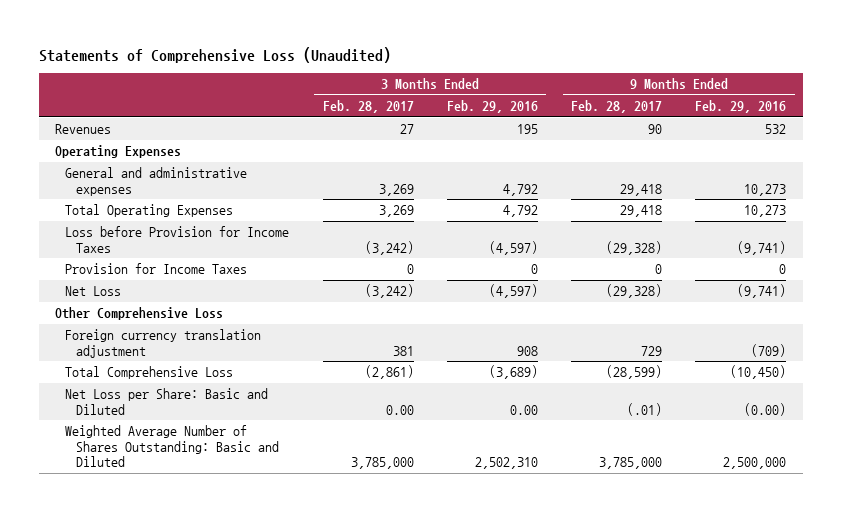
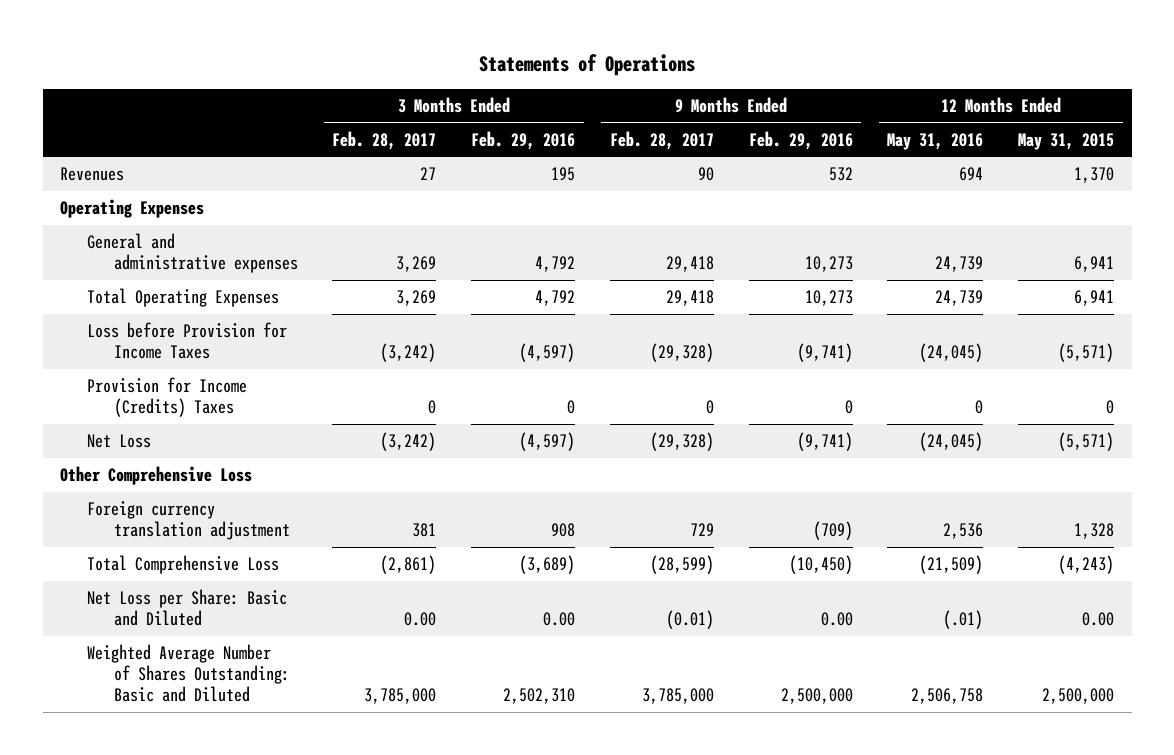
- Statements of Comprehensive Loss (Unaudited)
+ Statements of Operations
- | 3 Months Ended Feb. 28, 2017 | 3 Months Ended Feb. 29, 2016 | 9 Months Ended Feb. 28, 2017 | 9 Months Ended Feb. 29, 2016
+ | 3 Months Ended Feb. 28, 2017 | 3 Months Ended Feb. 29, 2016 | 9 Months Ended Feb. 28, 2017 | 9 Months Ended Feb. 29, 2016 | 12 Months Ended May 31, 2016 | 12 Months Ended May 31, 2015
- Provision for Income Taxes | 0 | 0 | 0 | 0
+ Provision for Income (Credits) Taxes | 0 | 0 | 0 | 0 | 0 | 0
- Net Loss per Share: Basic and Diluted | 0.00 | 0.00 | (.01) | (0.00)
+ Net Loss per Share: Basic and Diluted | 0.00 | 0.00 | (0.01) | 0.00 | (.01) | 0.00

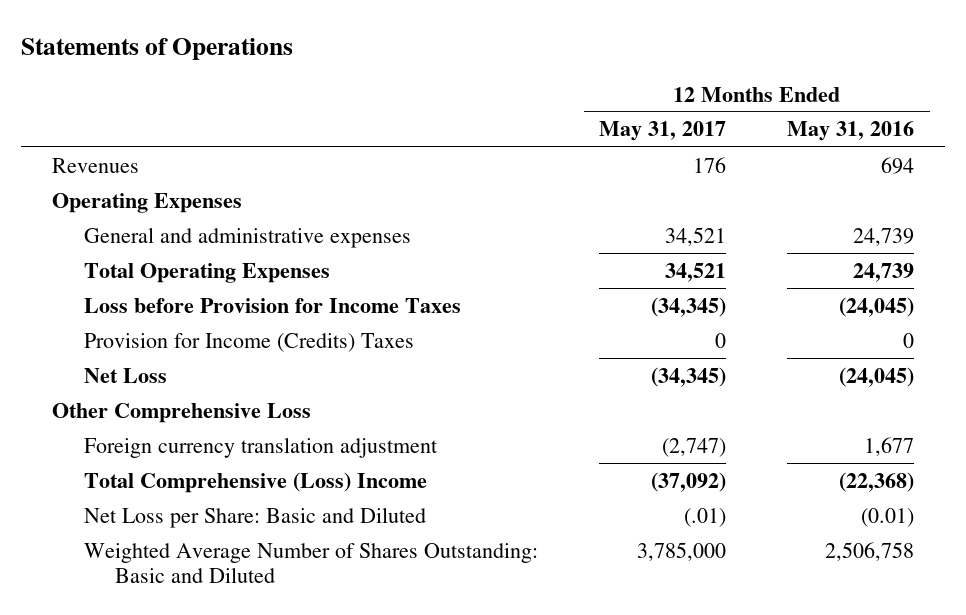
- | 3 Months Ended Feb. 28, 2017 | 3 Months Ended Feb. 29, 2016 | 9 Months Ended Feb. 28, 2017 | 9 Months Ended Feb. 29, 2016 | 12 Months Ended May 31, 2016 | 12 Months Ended May 31, 2015
+ | 12 Months Ended May 31, 2017 | 12 Months Ended May 31, 2016
- Foreign currency translation adjustment | 381 | 908 | 729 | (709) | 2,536 | 1,328
- Total Comprehensive Loss | (2,861) | (3,689) | (28,599) | (10,450) | (21,509) | (4,243)
- Net Loss per Share: Basic and Diluted | 0.00 | 0.00 | (0.01) | 0.00 | (.01) | 0.00
+ Foreign currency translation adjustment | (2,747) | 1,677
+ Total Comprehensive (Loss) Income | (37,092) | (22,368)
+ Net Loss per Share: Basic and Diluted | (.01) | (0.01)

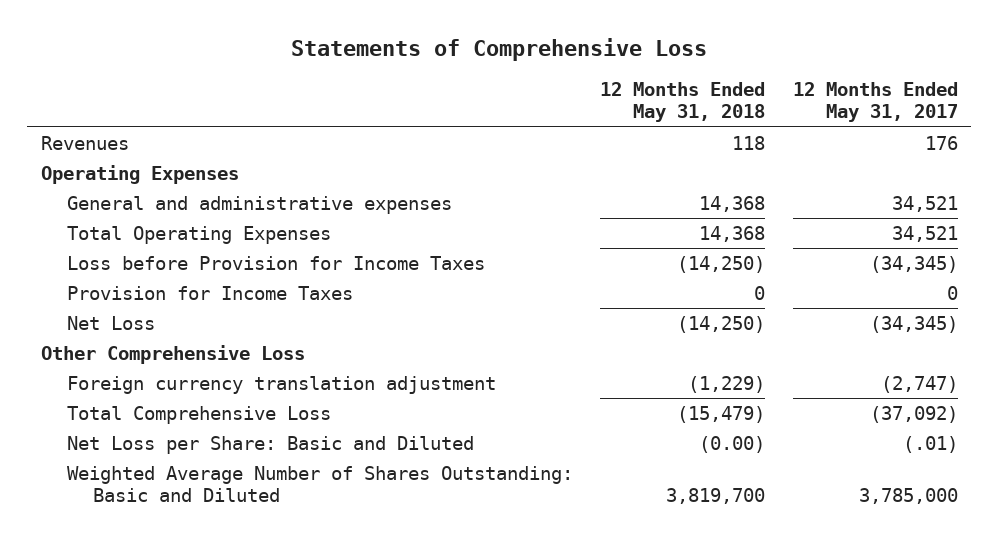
- Statements of Operations
+ Statements of Comprehensive Loss
- | 12 Months Ended May 31, 2017 | 12 Months Ended May 31, 2016
+ | 12 Months Ended May 31, 2018 | 12 Months Ended May 31, 2017
- Provision for Income (Credits) Taxes | 0 | 0
+ Provision for Income Taxes | 0 | 0
- Total Comprehensive (Loss) Income | (37,092) | (22,368)
+ Total Comprehensive Loss | (15,479) | (37,092)

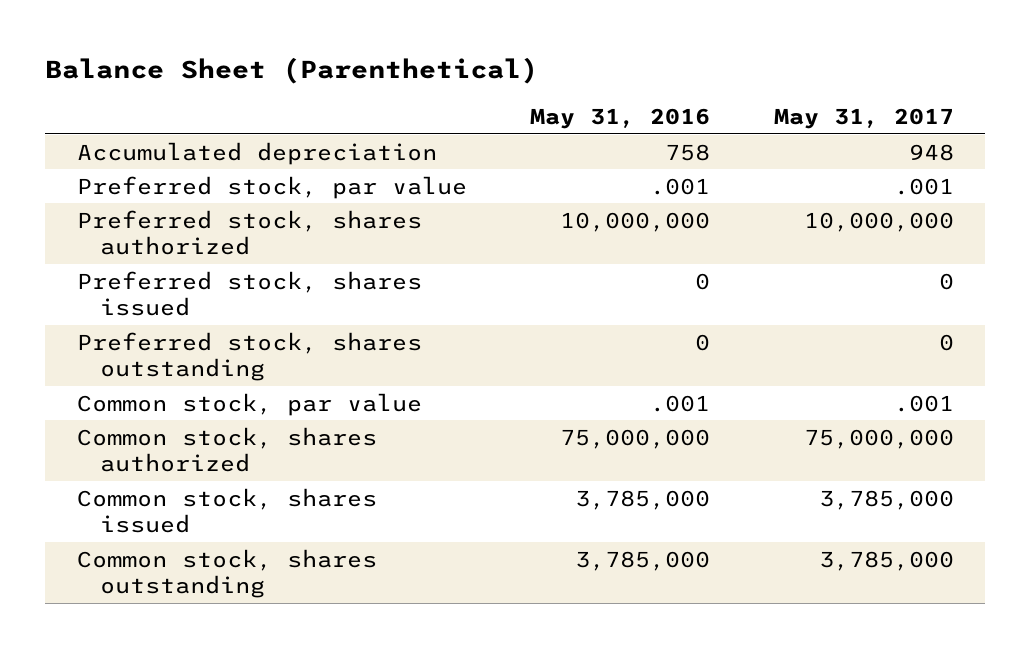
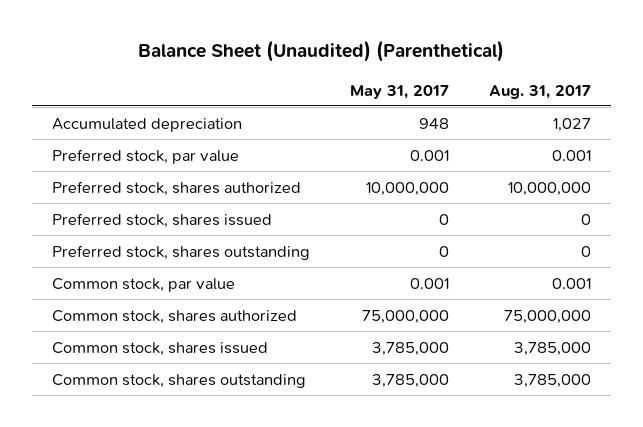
- Balance Sheet (Parenthetical)
+ Balance Sheet (Unaudited) (Parenthetical)
- | May 31, 2016 | May 31, 2017
+ | May 31, 2017 | Aug. 31, 2017
- Preferred stock, par value | .001 | .001
+ Preferred stock, par value | 0.001 | 0.001
- Common stock, par value | .001 | .001
+ Common stock, par value | 0.001 | 0.001

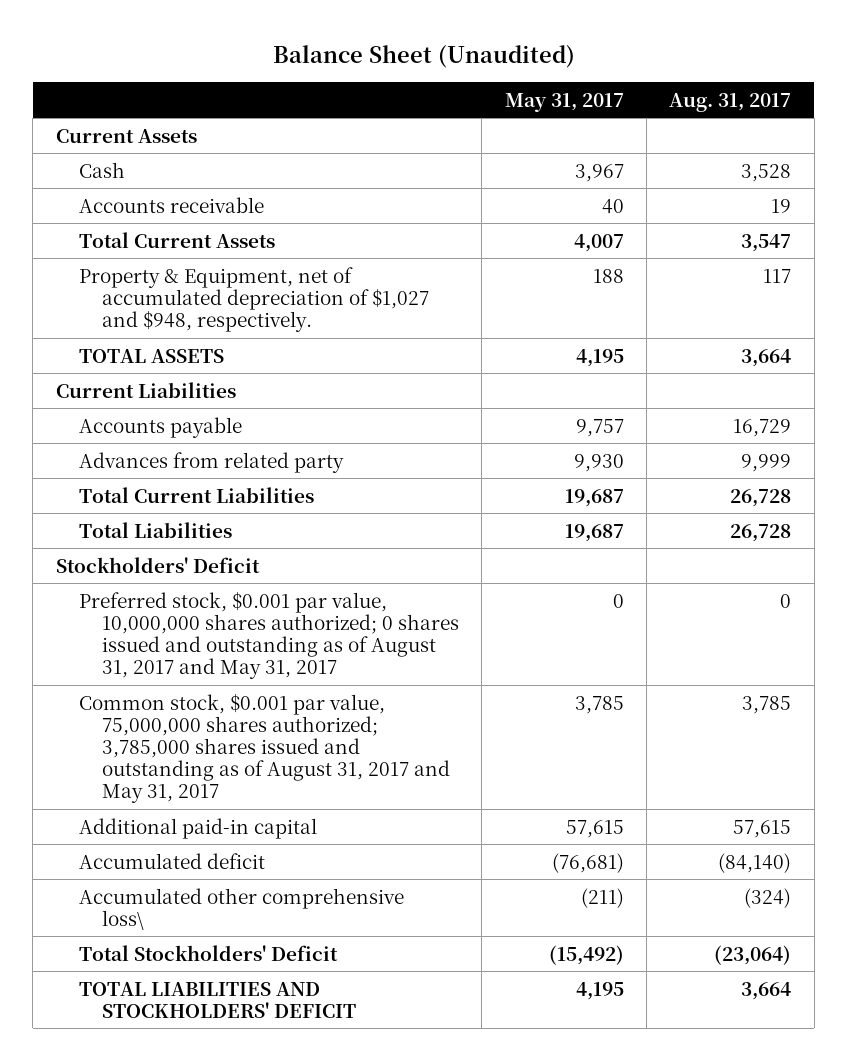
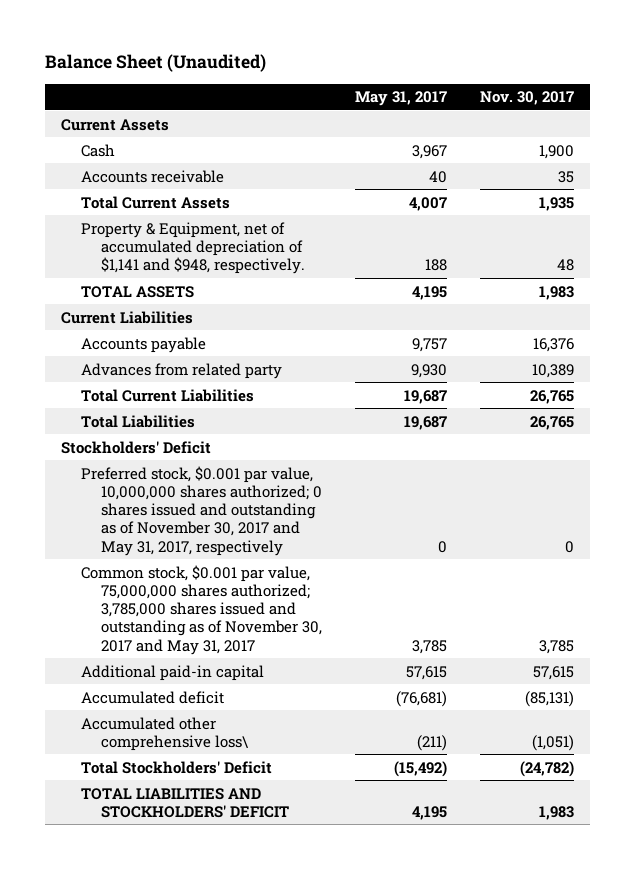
- | May 31, 2017 | Aug. 31, 2017
+ | May 31, 2017 | Nov. 30, 2017
- Property & Equipment, net of accumulated depreciation of $1,027 and $948, respectively. | 188 | 117
+ Property & Equipment, net of accumulated depreciation of $1,141 and $948, respectively. | 188 | 48
- Preferred stock, $0.001 par value, 10,000,000 shares authorized; 0 shares issued and outstanding as of August 31, 2017 and May 31, 2017 | 0 | 0
- Common stock, $0.001 par value, 75,000,000 shares authorized; 3,785,000 shares issued and outstanding as of August 31, 2017 and May 31, 2017 | 3,785 | 3,785
+ Preferred stock, $0.001 par value, 10,000,000 shares authorized; 0 shares issued and outstanding as of November 30, 2017 and May 31, 2017, respectively | 0 | 0
+ Common stock, $0.001 par value, 75,000,000 shares authorized; 3,785,000 shares issued and outstanding as of November 30, 2017 and May 31, 2017 | 3,785 | 3,785

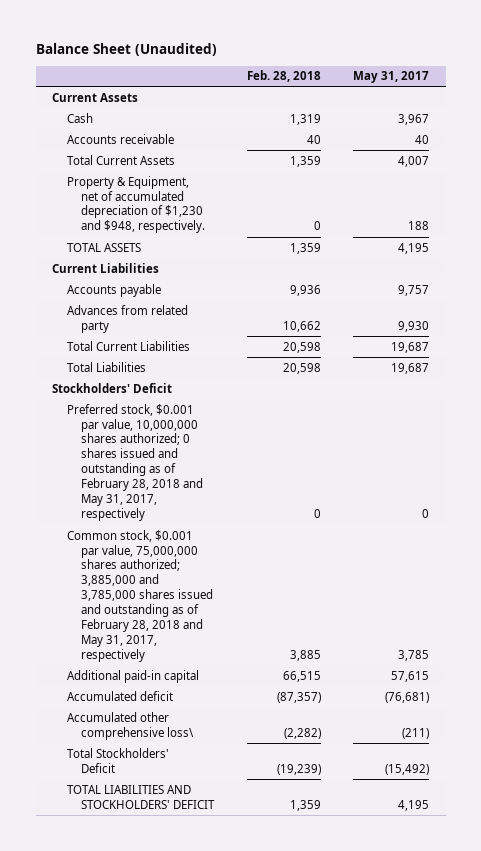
- | May 31, 2017 | Nov. 30, 2017
+ | Feb. 28, 2018 | May 31, 2017
- Property & Equipment, net of accumulated depreciation of $1,141 and $948, respectively. | 188 | 48
+ Property & Equipment, net of accumulated depreciation of $1,230 and $948, respectively. | 0 | 188
- Preferred stock, $0.001 par value, 10,000,000 shares authorized; 0 shares issued and outstanding as of November 30, 2017 and May 31, 2017, respectively | 0 | 0
- Common stock, $0.001 par value, 75,000,000 shares authorized; 3,785,000 shares issued and outstanding as of November 30, 2017 and May 31, 2017 | 3,785 | 3,785
+ Preferred stock, $0.001 par value, 10,000,000 shares authorized; 0 shares issued and outstanding as of February 28, 2018 and May 31, 2017, respectively | 0 | 0
+ Common stock, $0.001 par value, 75,000,000 shares authorized; 3,885,000 and 3,785,000 shares issued and outstanding as of February 28, 2018 and May 31, 2017, respectively | 3,885 | 3,785

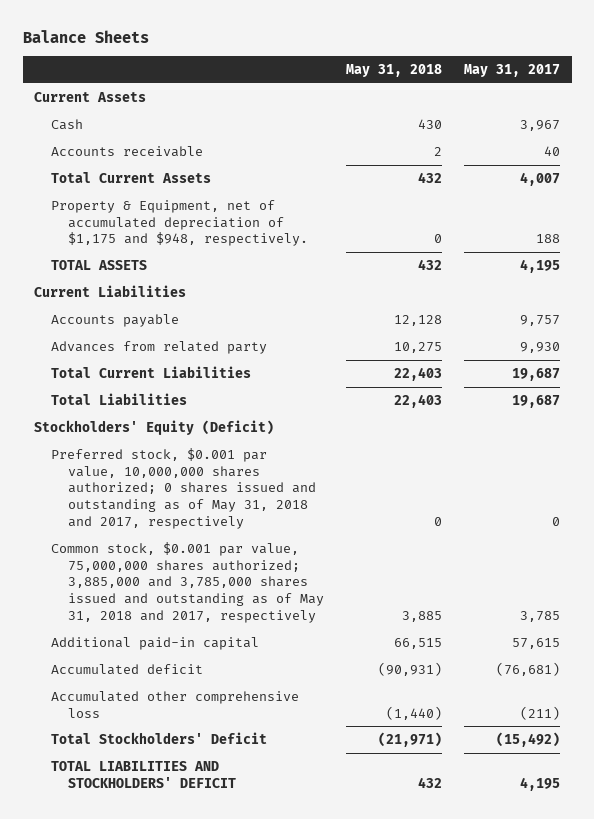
- Balance Sheet (Unaudited)
+ Balance Sheets
- | Feb. 28, 2018 | May 31, 2017
+ | May 31, 2018 | May 31, 2017
- Property & Equipment, net of accumulated depreciation of $1,230 and $948, respectively. | 0 | 188
+ Property & Equipment, net of accumulated depreciation of $1,175 and $948, respectively. | 0 | 188
- Stockholders' Deficit
- Preferred stock, $0.001 par value, 10,000,000 shares authorized; 0 shares issued and outstanding as of February 28, 2018 and May 31, 2017, respectively | 0 | 0
- Common stock, $0.001 par value, 75,000,000 shares authorized; 3,885,000 and 3,785,000 shares issued and outstanding as of February 28, 2018 and May 31, 2017, respectively | 3,885 | 3,785
+ Stockholders' Equity (Deficit)
+ Preferred stock, $0.001 par value, 10,000,000 shares authorized; 0 shares issued and outstanding as of May 31, 2018 and 2017, respectively | 0 | 0
+ Common stock, $0.001 par value, 75,000,000 shares authorized; 3,885,000 and 3,785,000 shares issued and outstanding as of May 31, 2018 and 2017, respectively | 3,885 | 3,785
- Accumulated other comprehensive loss\ | (2,282) | (211)
+ Accumulated other comprehensive loss | (1,440) | (211)

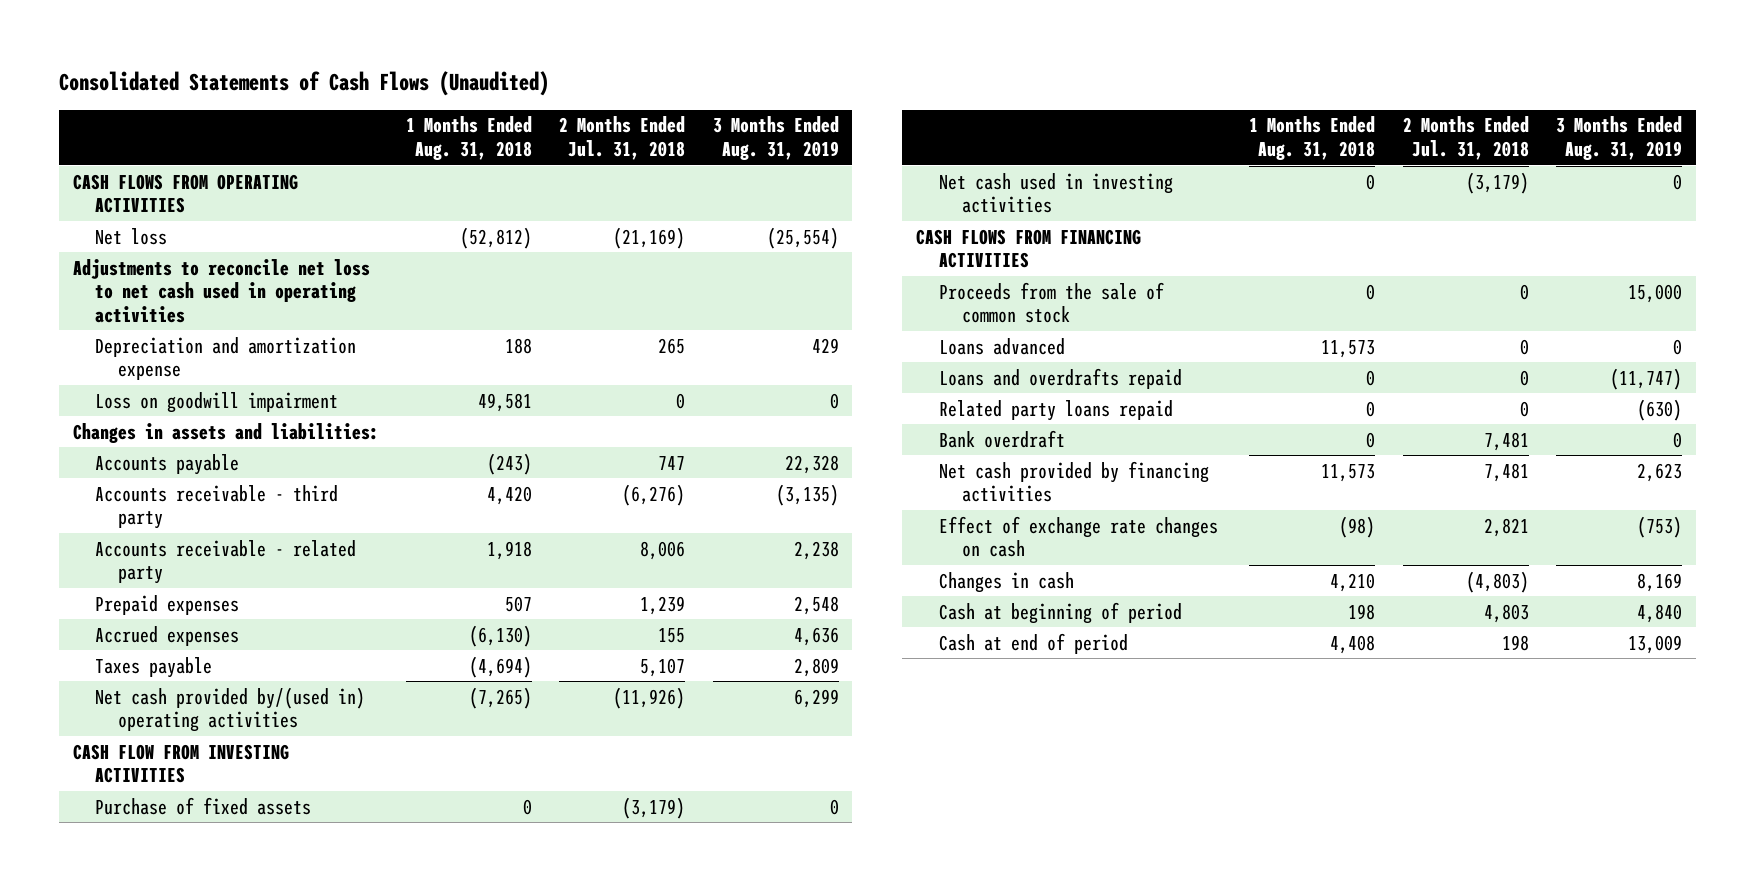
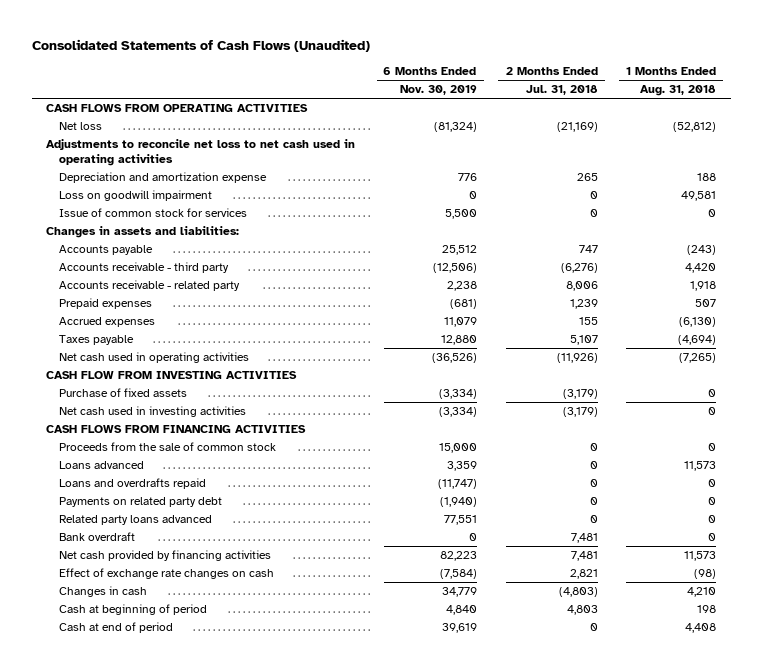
- | 1 Months Ended Aug. 31, 2018 | 2 Months Ended Jul. 31, 2018 | 3 Months Ended Aug. 31, 2019
+ | 6 Months Ended Nov. 30, 2019 | 2 Months Ended Jul. 31, 2018 | 1 Months Ended Aug. 31, 2018
+ Issue of common stock for services | 5,500 | 0 | 0
- Net cash provided by/(used in) operating activities | (7,265) | (11,926) | 6,299
+ Net cash used in operating activities | (36,526) | (11,926) | (7,265)
- Related party loans repaid | 0 | 0 | (630)
+ Payments on related party debt | (1,940) | 0 | 0
+ Related party loans advanced | 77,551 | 0 | 0
- Cash at end of period | 4,408 | 198 | 13,009
+ Cash at end of period | 39,619 | 0 | 4,408

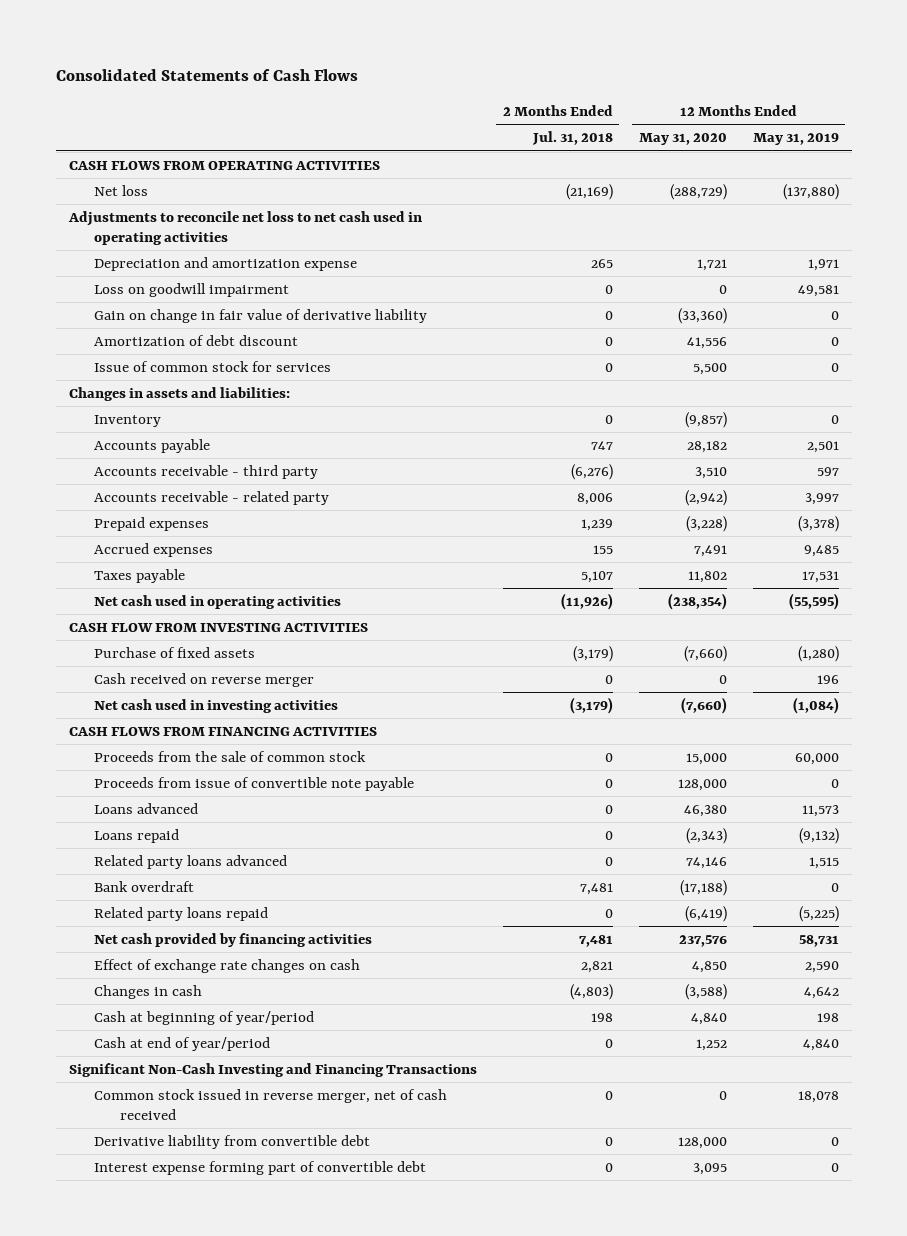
- Consolidated Statements of Cash Flows (Unaudited)
+ Consolidated Statements of Cash Flows
- | 6 Months Ended Nov. 30, 2019 | 2 Months Ended Jul. 31, 2018 | 1 Months Ended Aug. 31, 2018
+ | 2 Months Ended Jul. 31, 2018 | 12 Months Ended May 31, 2020 | 12 Months Ended May 31, 2019
+ Gain on change in fair value of derivative liability | 0 | (33,360) | 0
+ Amortization of debt discount | 0 | 41,556 | 0
+ Inventory | 0 | (9,857) | 0
+ Cash received on reverse merger | 0 | 0 | 196
+ Proceeds from issue of convertible note payable | 0 | 128,000 | 0
- Loans and overdrafts repaid | (11,747) | 0 | 0
- Payments on related party debt | (1,940) | 0 | 0
+ Loans repaid | 0 | (2,343) | (9,132)
+ Related party loans repaid | 0 | (6,419) | (5,225)
- Cash at beginning of period | 4,840 | 4,803 | 198
- Cash at end of period | 39,619 | 0 | 4,408
+ Cash at beginning of year/period | 198 | 4,840 | 198
+ Cash at end of year/period | 0 | 1,252 | 4,840
+ Significant Non-Cash Investing and Financing Transactions
+ Common stock issued in reverse merger, net of cash received | 0 | 0 | 18,078
+ Derivative liability from convertible debt | 0 | 128,000 | 0
+ Interest expense forming part of convertible debt | 0 | 3,095 | 0

